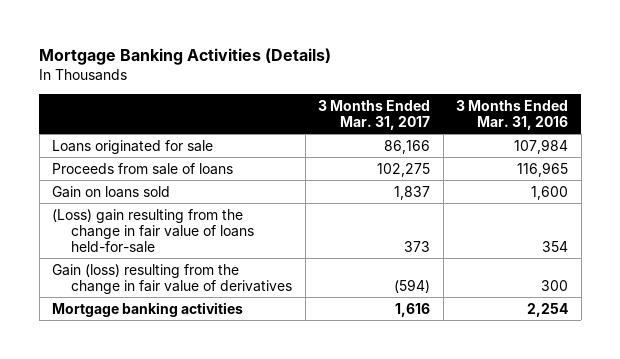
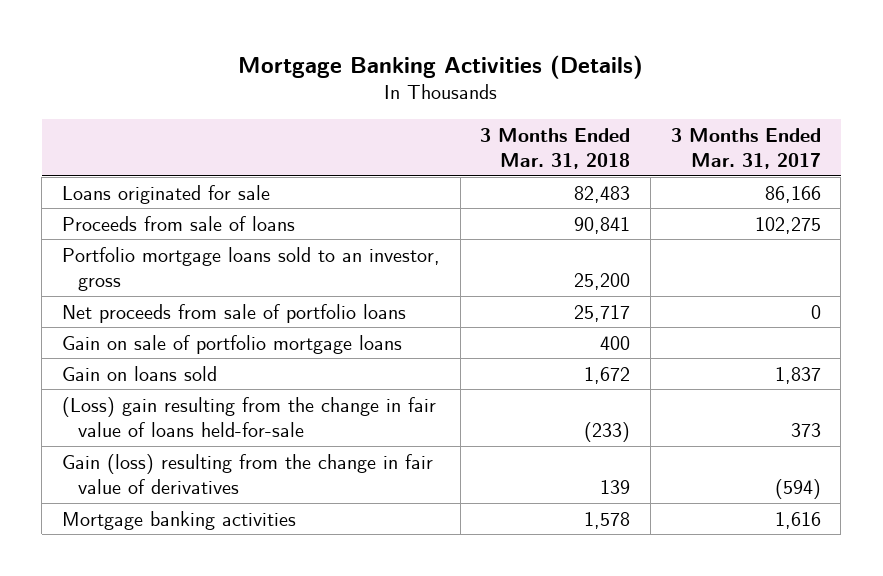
- | 3 Months Ended Mar. 31, 2017 | 3 Months Ended Mar. 31, 2016
+ | 3 Months Ended Mar. 31, 2018 | 3 Months Ended Mar. 31, 2017
+ Portfolio mortgage loans sold to an investor, gross | 25,200 |
+ Net proceeds from sale of portfolio loans | 25,717 | 0
+ Gain on sale of portfolio mortgage loans | 400 |

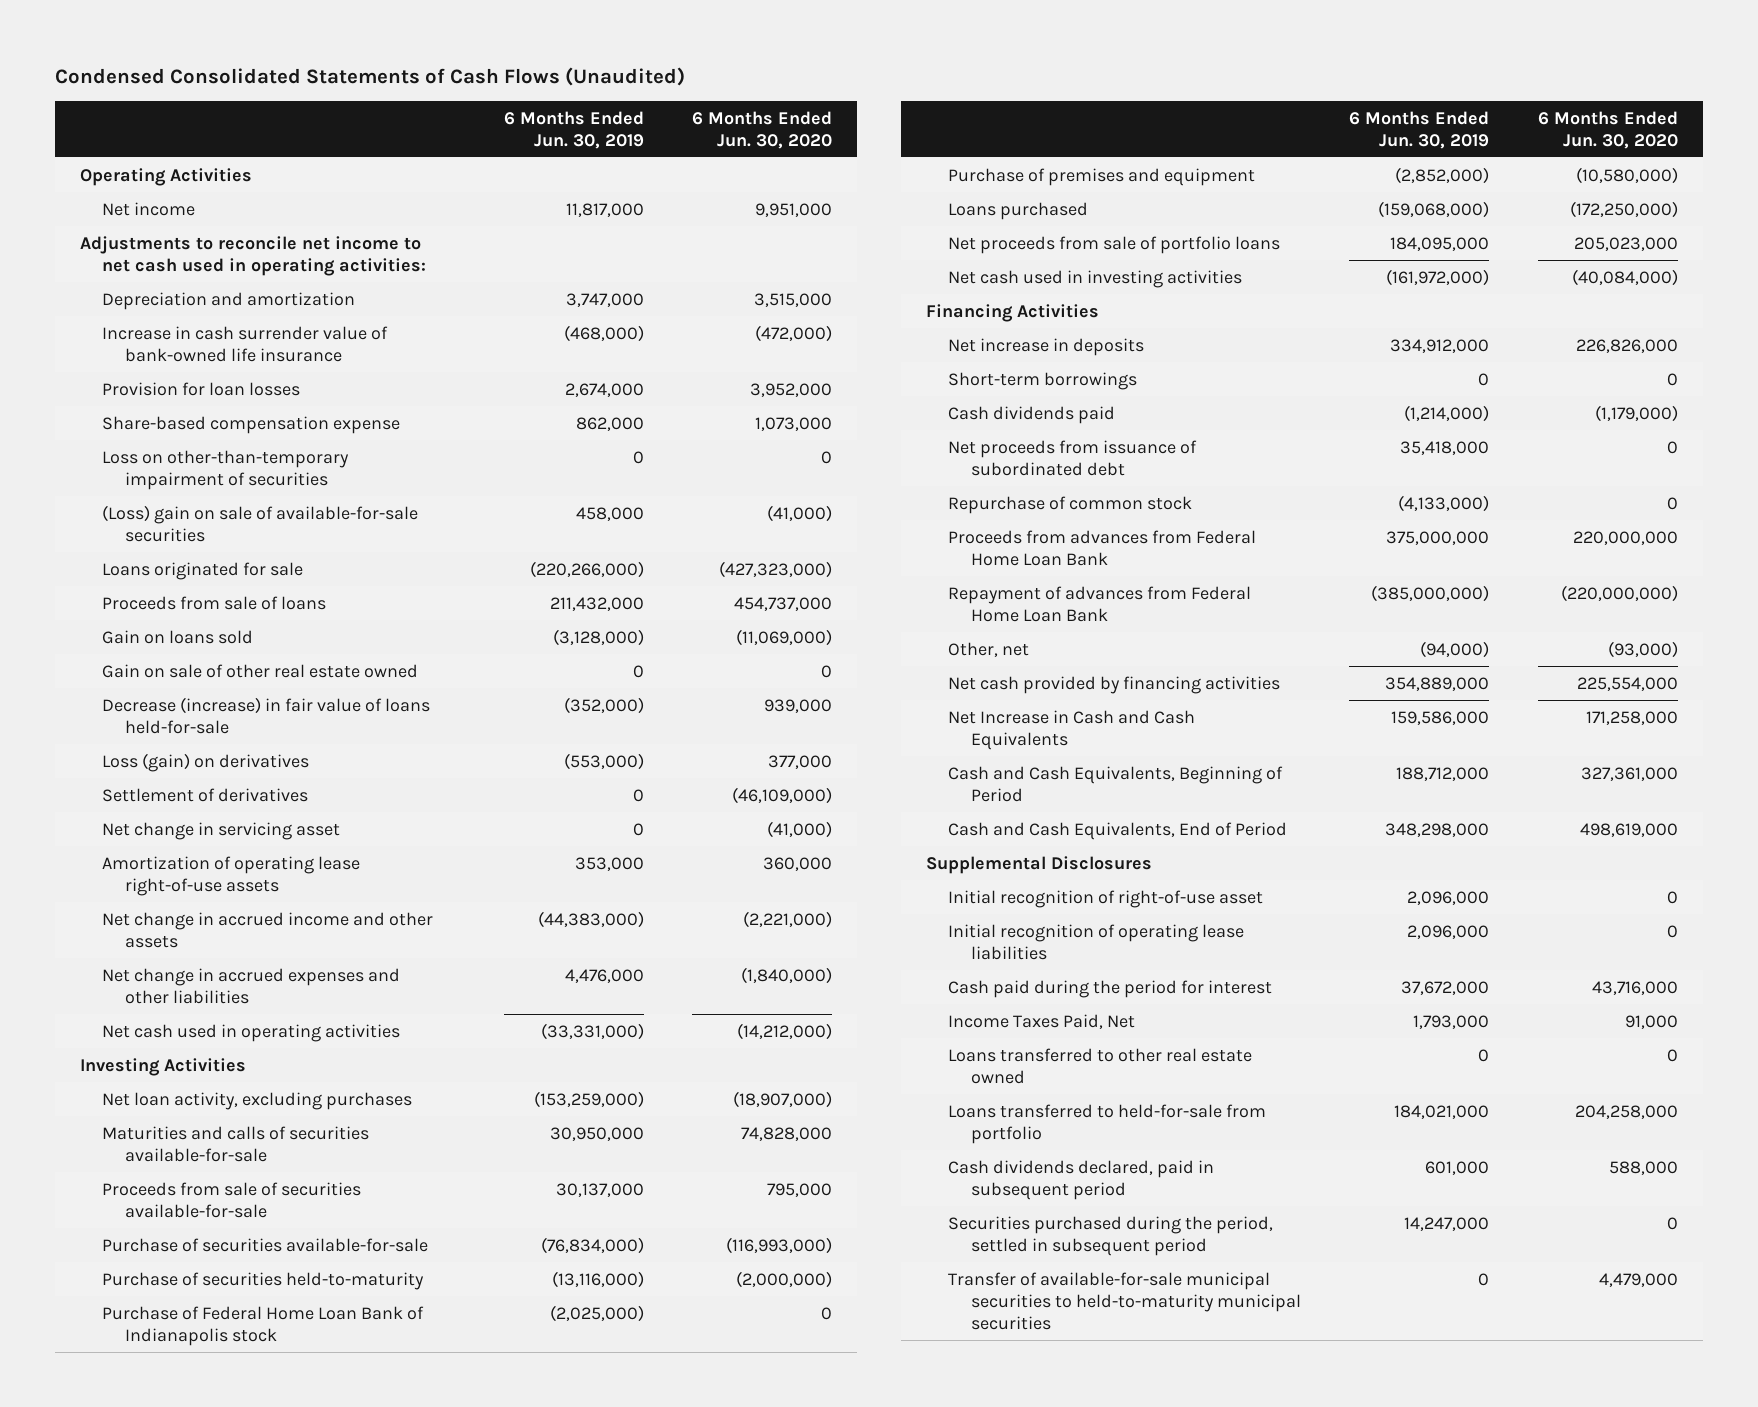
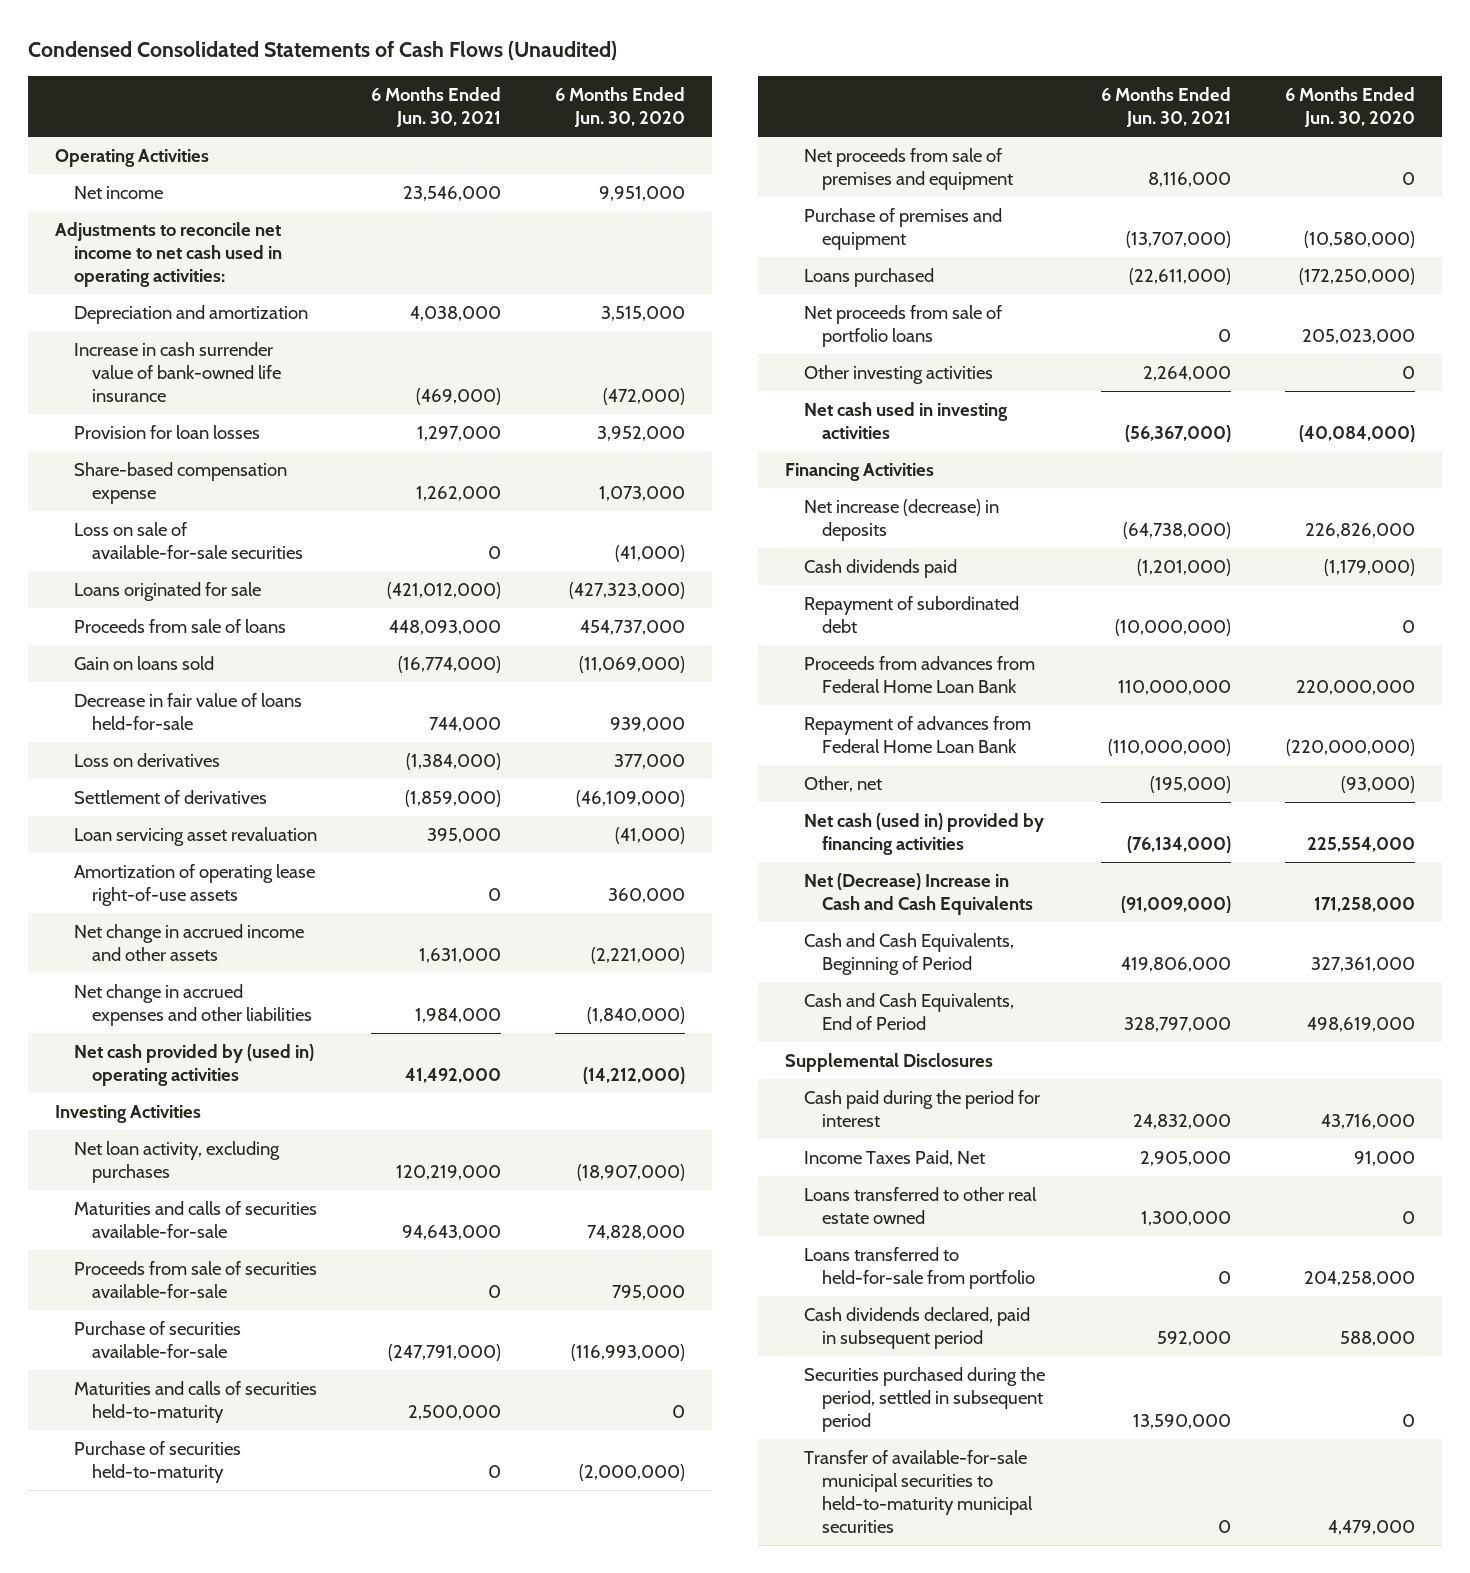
- | 6 Months Ended Jun. 30, 2019 | 6 Months Ended Jun. 30, 2020
+ | 6 Months Ended Jun. 30, 2021 | 6 Months Ended Jun. 30, 2020
- Loss on other-than-temporary impairment of securities | 0 | 0
- (Loss) gain on sale of available-for-sale securities | 458,000 | (41,000)
+ Loss on sale of available-for-sale securities | 0 | (41,000)
- Gain on sale of other real estate owned | 0 | 0
- Decrease (increase) in fair value of loans held-for-sale | (352,000) | 939,000
- Loss (gain) on derivatives | (553,000) | 377,000
+ Decrease in fair value of loans held-for-sale | 744,000 | 939,000
+ Loss on derivatives | (1,384,000) | 377,000
- Net change in servicing asset | 0 | (41,000)
+ Loan servicing asset revaluation | 395,000 | (41,000)
- Net cash used in operating activities | (33,331,000) | (14,212,000)
+ Net cash provided by (used in) operating activities | 41,492,000 | (14,212,000)
+ Maturities and calls of securities held-to-maturity | 2,500,000 | 0
- Purchase of Federal Home Loan Bank of Indianapolis stock | (2,025,000) | 0
+ Net proceeds from sale of premises and equipment | 8,116,000 | 0
+ Other investing activities | 2,264,000 | 0
- Net increase in deposits | 334,912,000 | 226,826,000
- Short-term borrowings | 0 | 0
+ Net increase (decrease) in deposits | (64,738,000) | 226,826,000
- Net proceeds from issuance of subordinated debt | 35,418,000 | 0
- Repurchase of common stock | (4,133,000) | 0
+ Repayment of subordinated debt | (10,000,000) | 0
- Net cash provided by financing activities | 354,889,000 | 225,554,000
- Net Increase in Cash and Cash Equivalents | 159,586,000 | 171,258,000
+ Net cash (used in) provided by financing activities | (76,134,000) | 225,554,000
+ Net (Decrease) Increase in Cash and Cash Equivalents | (91,009,000) | 171,258,000
- Initial recognition of right-of-use asset | 2,096,000 | 0
- Initial recognition of operating lease liabilities | 2,096,000 | 0

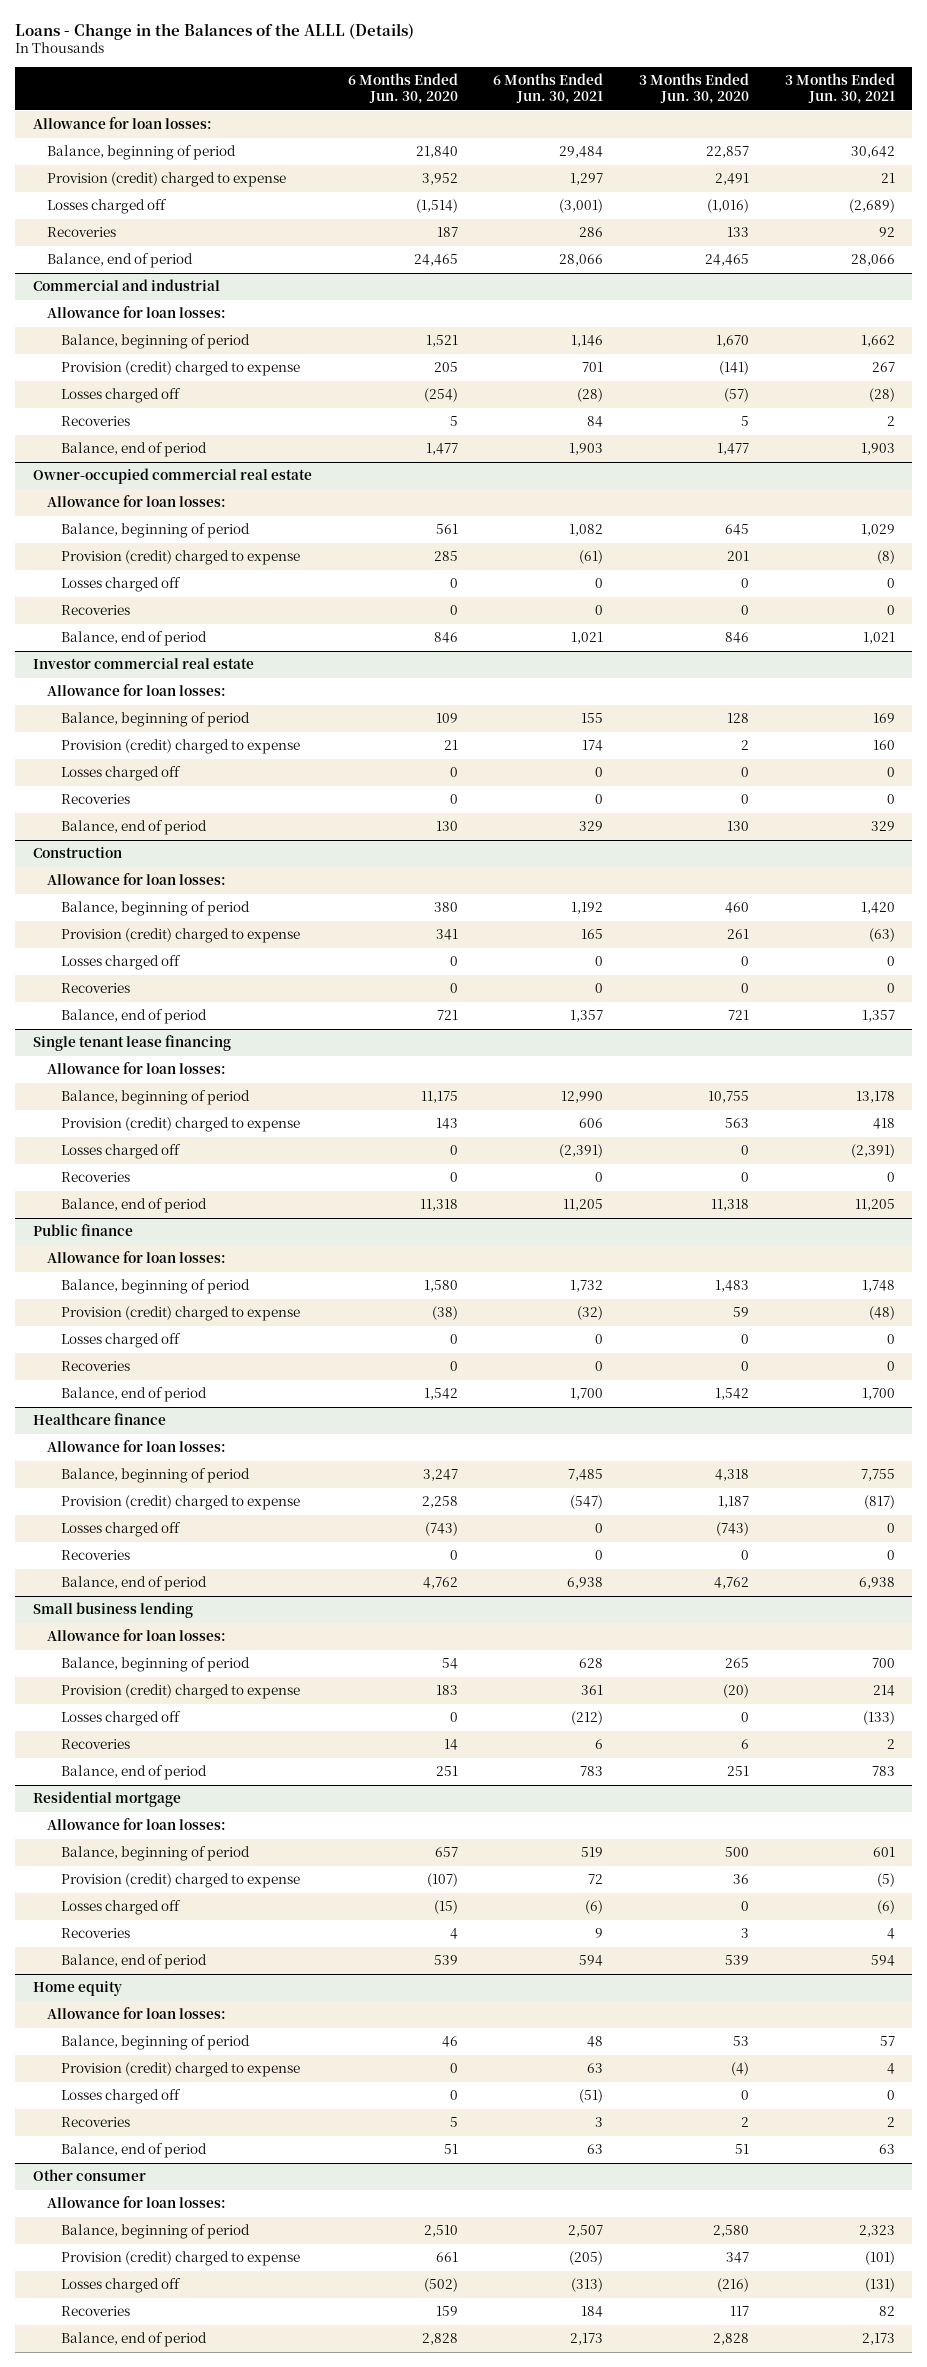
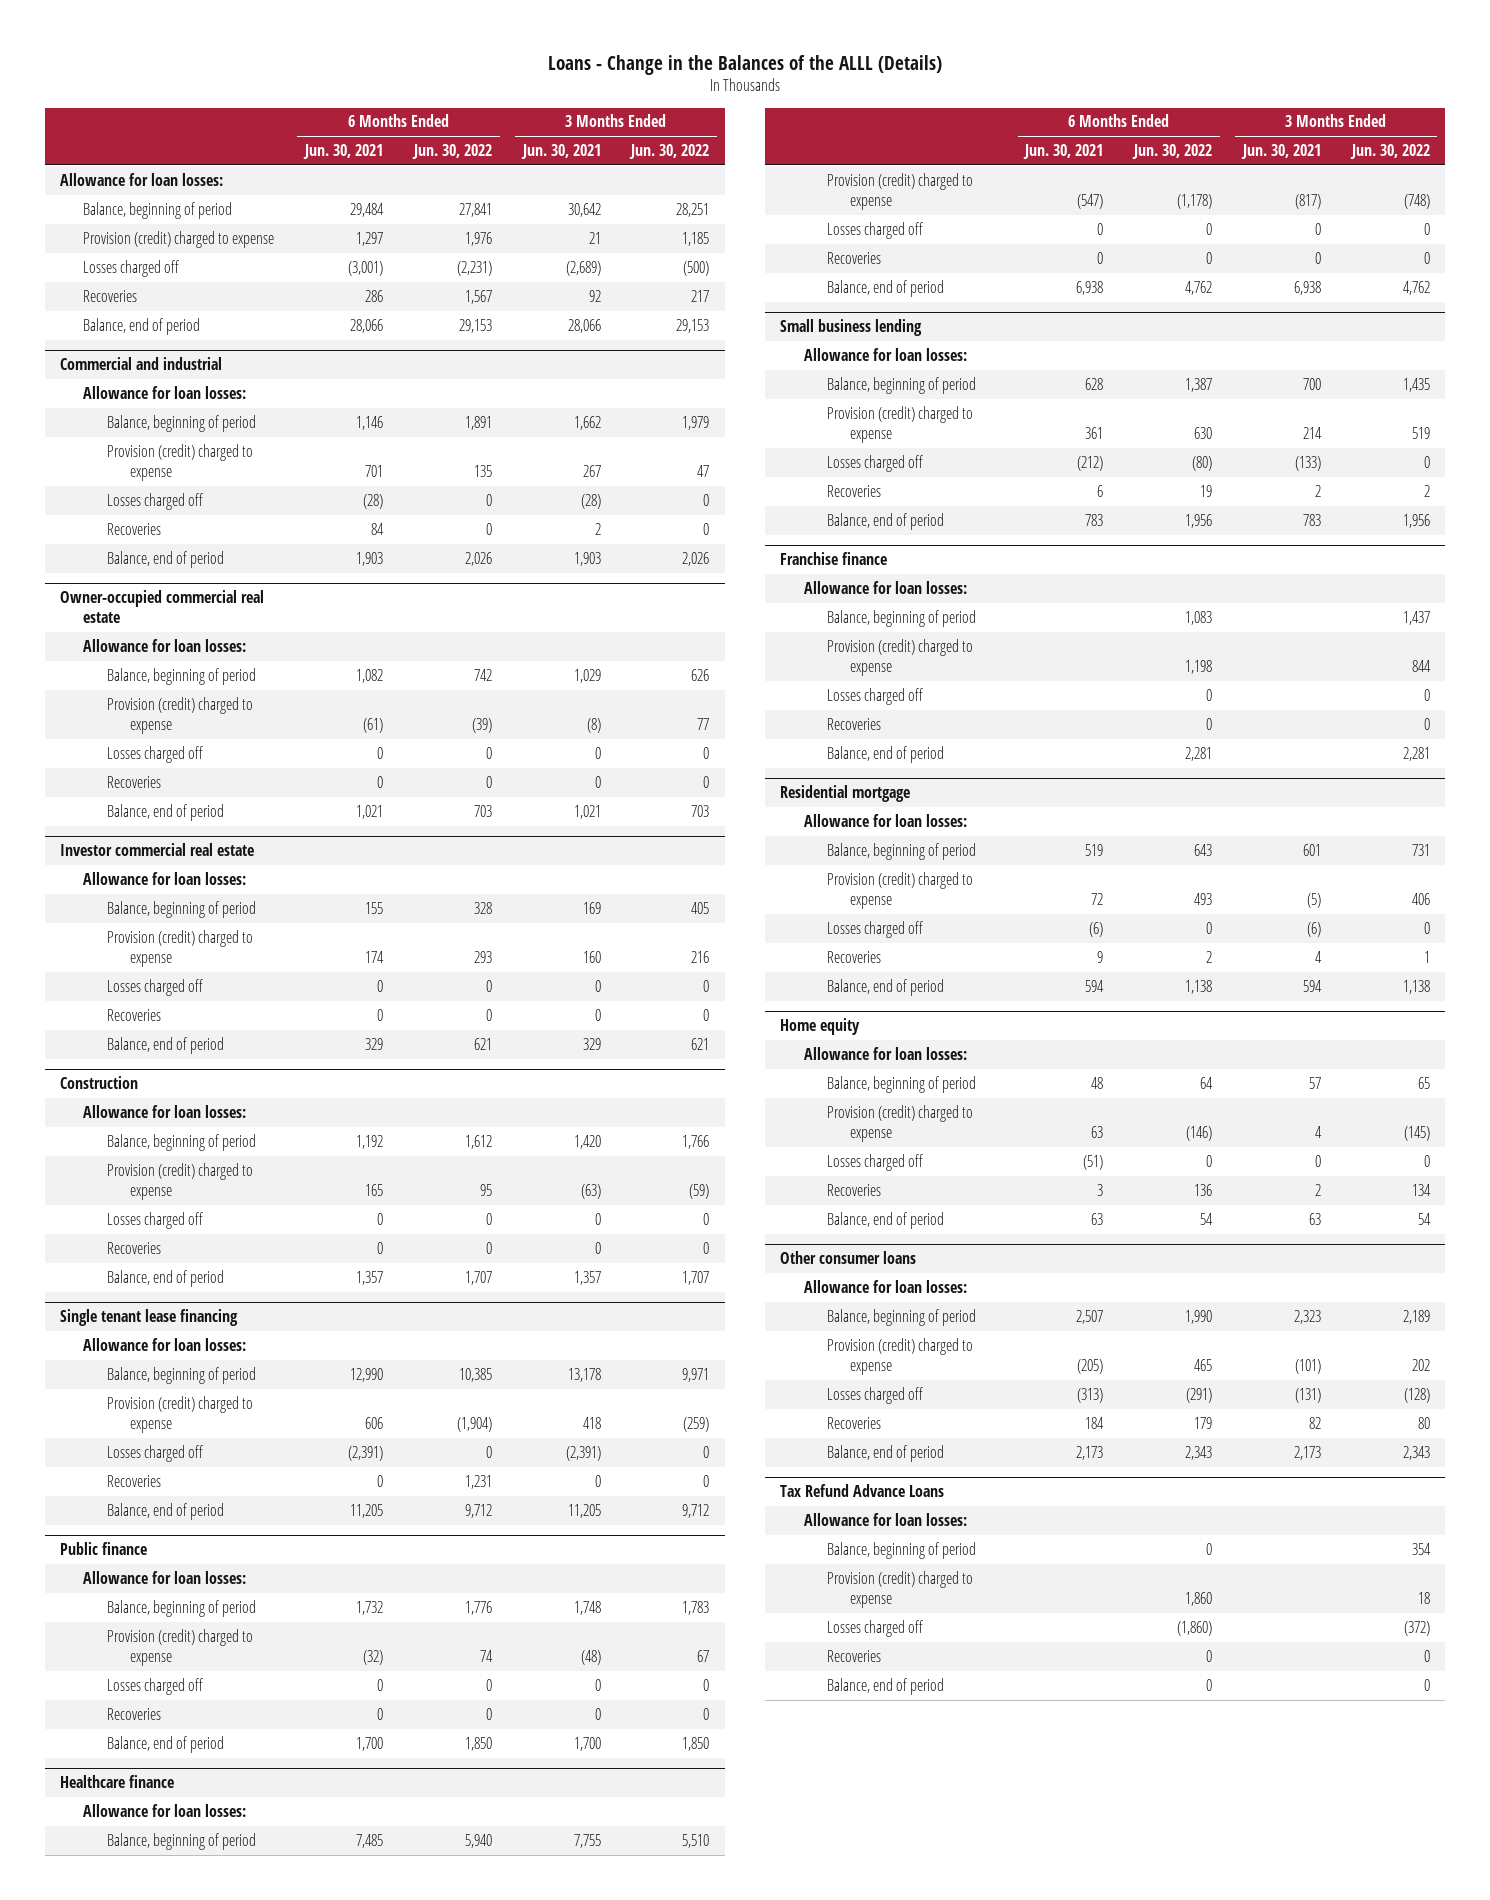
- | 6 Months Ended Jun. 30, 2020 | 6 Months Ended Jun. 30, 2021 | 3 Months Ended Jun. 30, 2020 | 3 Months Ended Jun. 30, 2021
+ | 6 Months Ended Jun. 30, 2021 | 6 Months Ended Jun. 30, 2022 | 3 Months Ended Jun. 30, 2021 | 3 Months Ended Jun. 30, 2022
+ Franchise finance
+ Allowance for loan losses:
+ Balance, beginning of period | | 1,083 | | 1,437
+ Provision (credit) charged to expense | | 1,198 | | 844
+ Losses charged off | | 0 | | 0
+ Recoveries | | 0 | | 0
+ Balance, end of period | | 2,281 | | 2,281
- Other consumer
+ Other consumer loans
+ Tax Refund Advance Loans
+ Allowance for loan losses:
+ Balance, beginning of period | | 0 | | 354
+ Provision (credit) charged to expense | | 1,860 | | 18
+ Losses charged off | | (1,860) | | (372)
+ Recoveries | | 0 | | 0
+ Balance, end of period | | 0 | | 0

